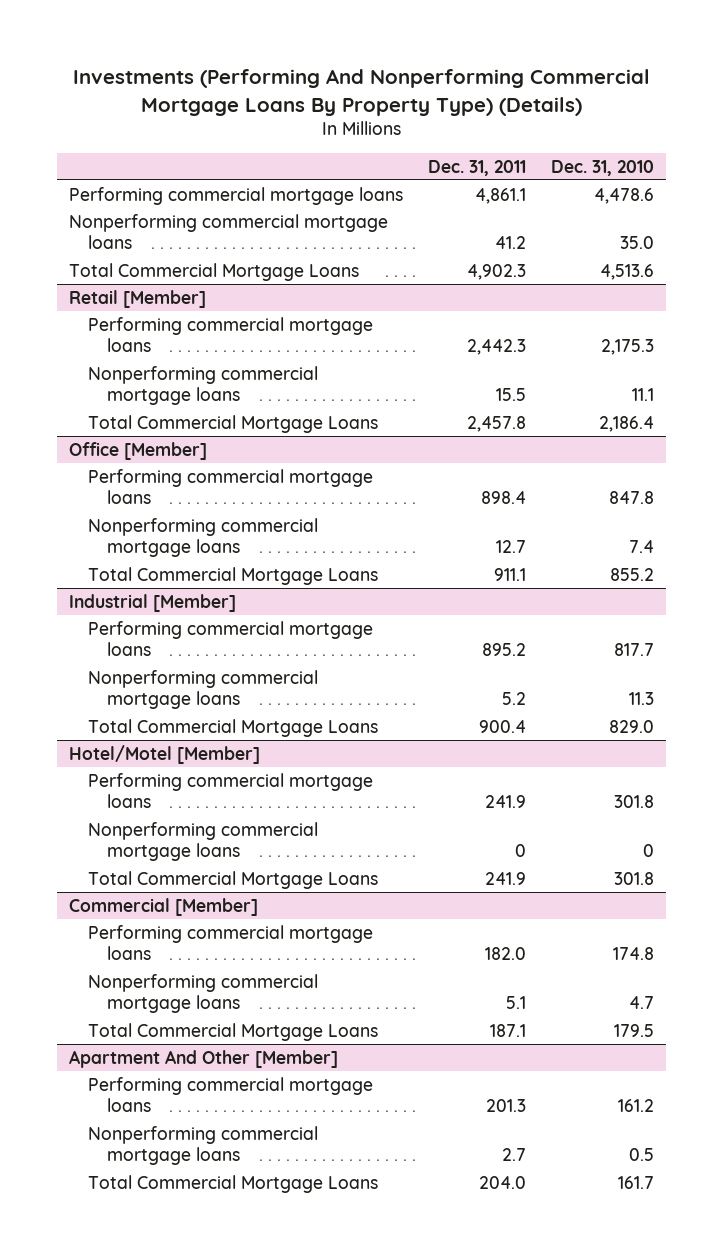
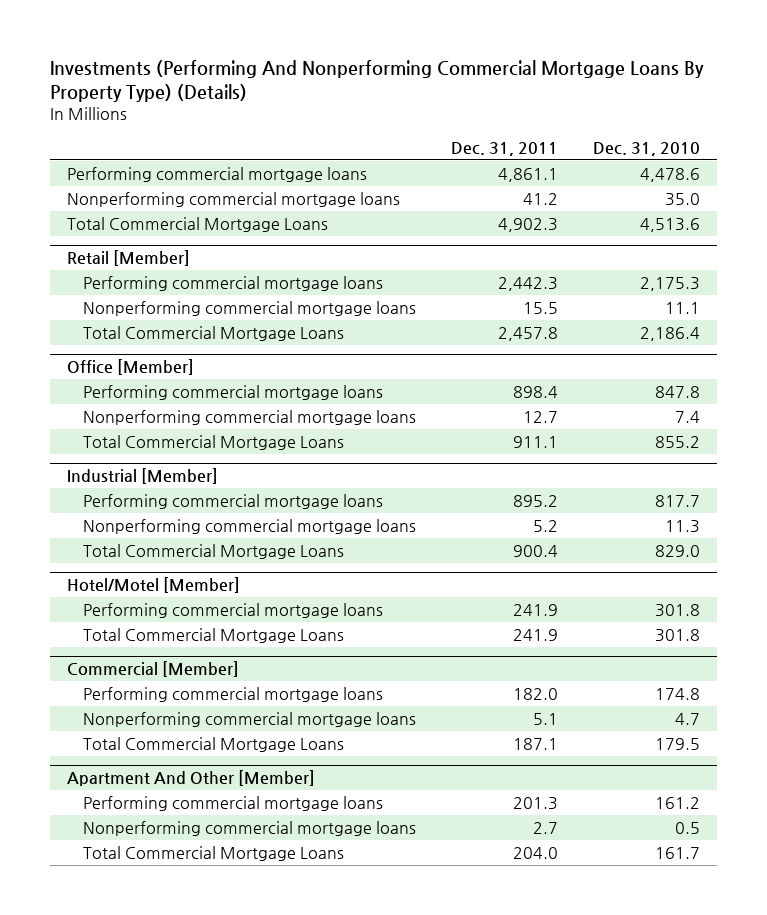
@ Hotel/Motel [Member]
- Nonperforming commercial mortgage loans | 0 | 0

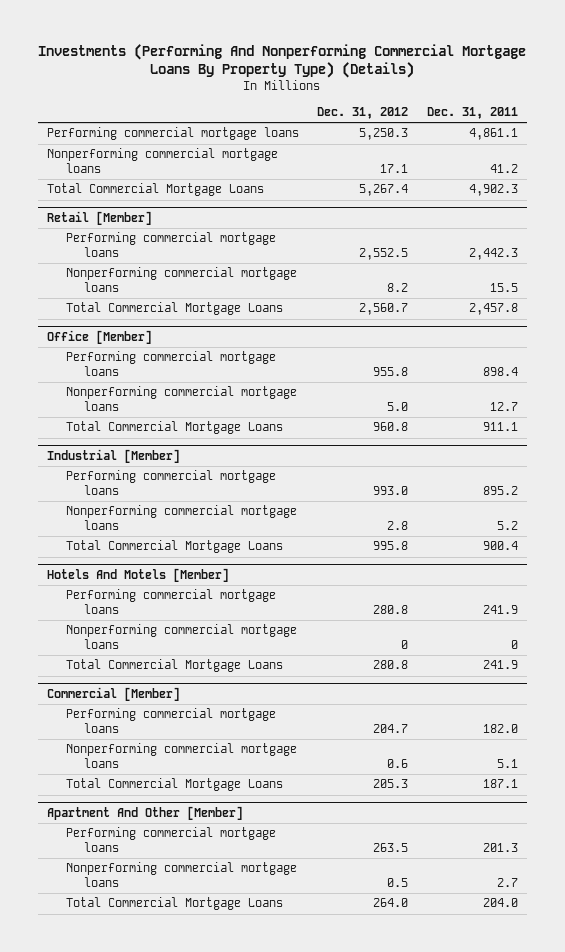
- | Dec. 31, 2011 | Dec. 31, 2010
+ | Dec. 31, 2012 | Dec. 31, 2011
- Hotel/Motel [Member]
+ Hotels And Motels [Member]
+ Nonperforming commercial mortgage loans | 0 | 0

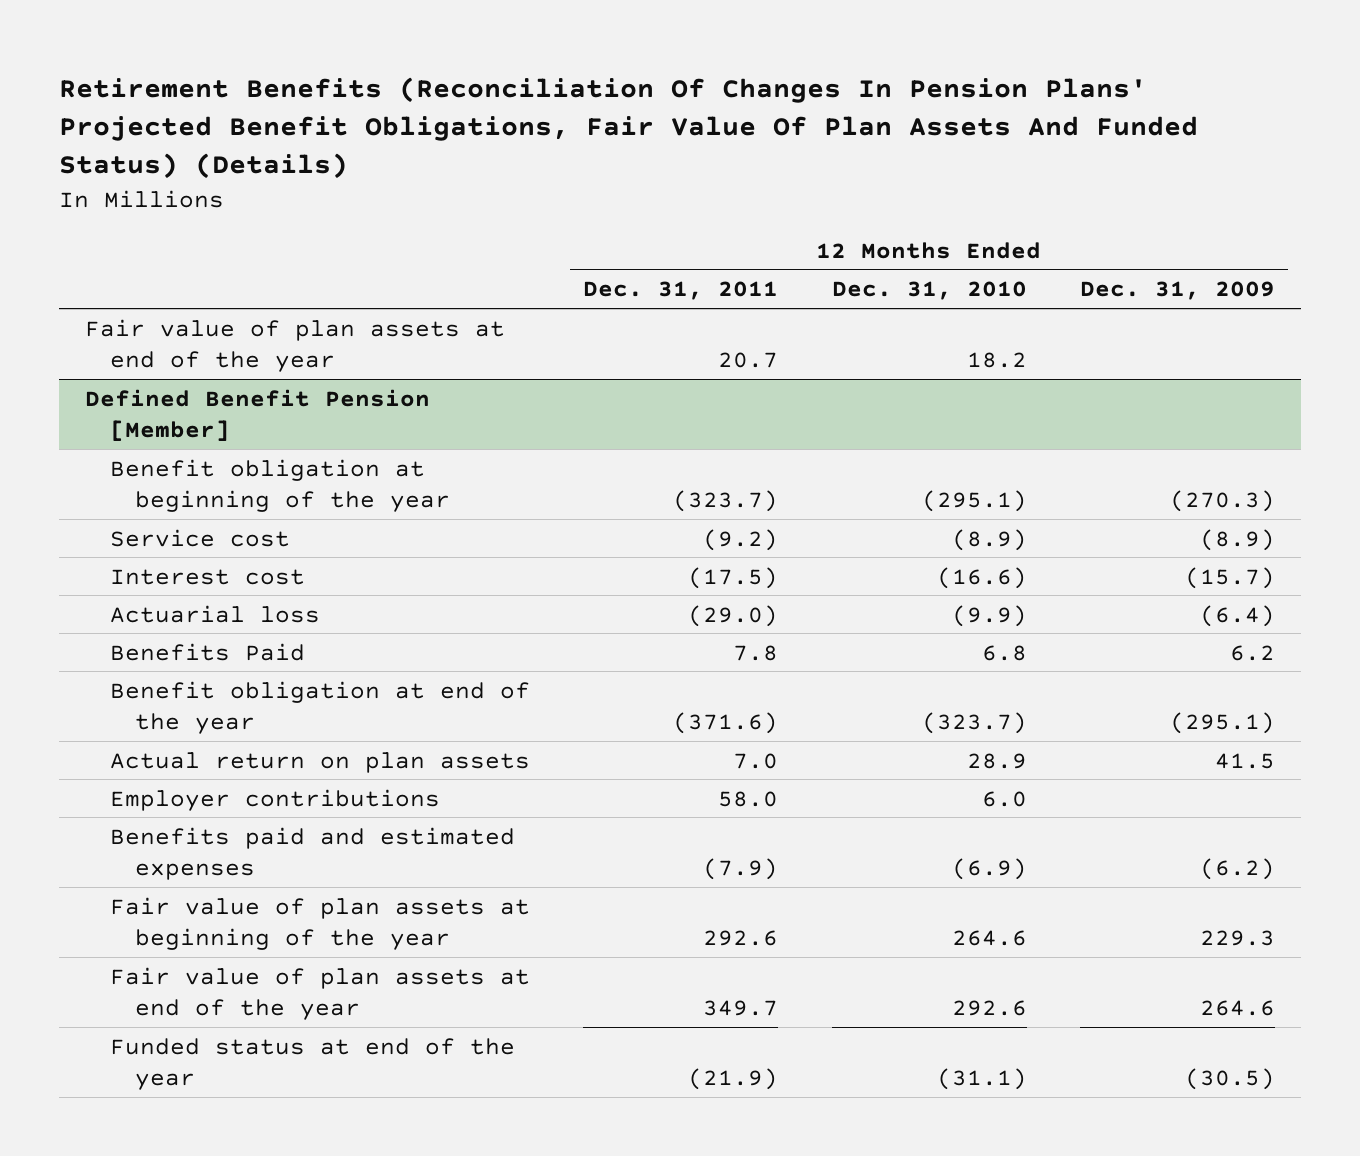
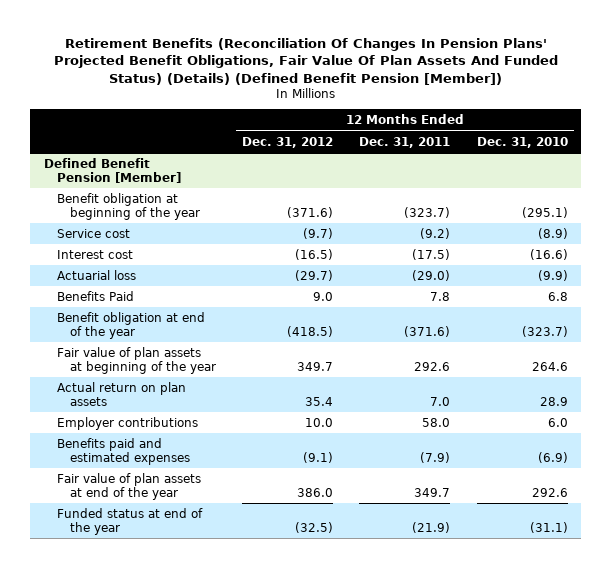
- Retirement Benefits (Reconciliation Of Changes In Pension Plans' Projected Benefit Obligations, Fair Value Of Plan Assets And Funded Status) (Details)
+ Retirement Benefits (Reconciliation Of Changes In Pension Plans' Projected Benefit Obligations, Fair Value Of Plan Assets And Funded Status) (Details) (Defined Benefit Pension [Member])
- | 12 Months Ended Dec. 31, 2011 | 12 Months Ended Dec. 31, 2010 | 12 Months Ended Dec. 31, 2009
+ | 12 Months Ended Dec. 31, 2012 | 12 Months Ended Dec. 31, 2011 | 12 Months Ended Dec. 31, 2010
- Fair value of plan assets at end of the year | 20.7 | 18.2 |
@ Defined Benefit Pension [Member]
moved up: Fair value of plan assets at beginning of the year | 349.7 | 292.6 | 264.6

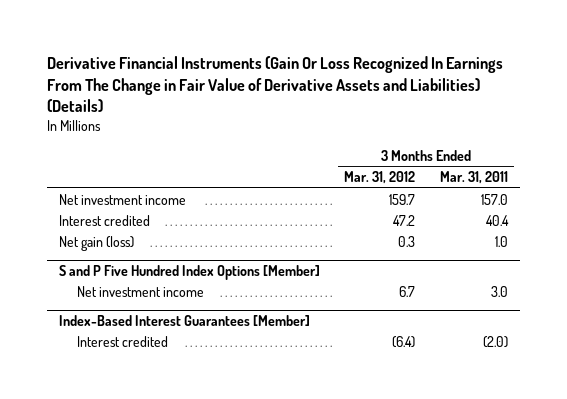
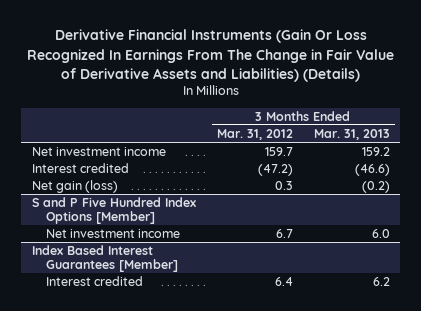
- | 3 Months Ended Mar. 31, 2012 | 3 Months Ended Mar. 31, 2011
+ | 3 Months Ended Mar. 31, 2012 | 3 Months Ended Mar. 31, 2013
- Interest credited | 47.2 | 40.4
+ Interest credited | (47.2) | (46.6)
- Index-Based Interest Guarantees [Member]
- Interest credited | (6.4) | (2.0)
+ Index Based Interest Guarantees [Member]
+ Interest credited | 6.4 | 6.2

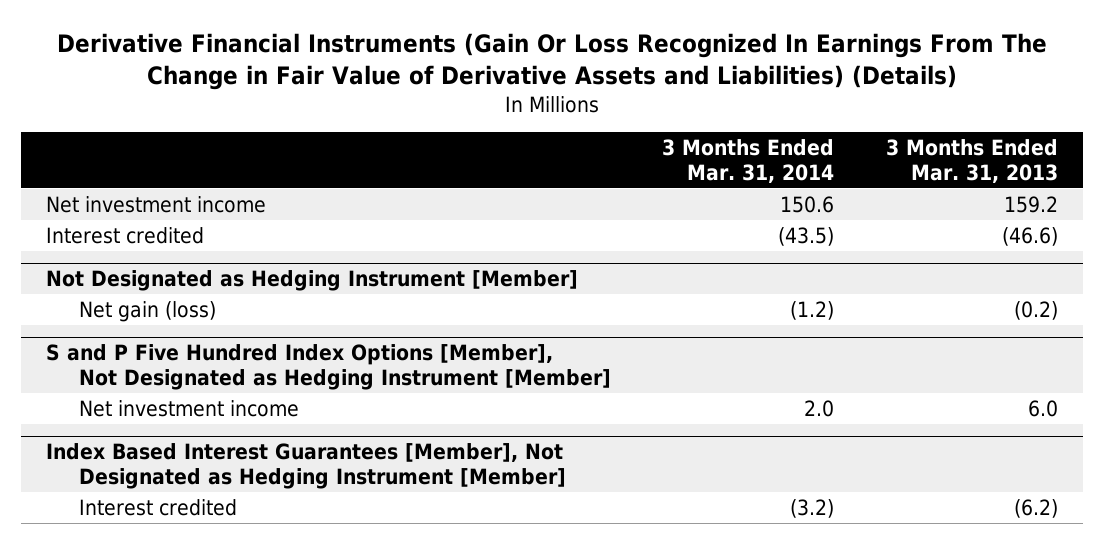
- | 3 Months Ended Mar. 31, 2012 | 3 Months Ended Mar. 31, 2013
+ | 3 Months Ended Mar. 31, 2014 | 3 Months Ended Mar. 31, 2013
+ Not Designated as Hedging Instrument [Member]
- S and P Five Hundred Index Options [Member]
+ S and P Five Hundred Index Options [Member], Not Designated as Hedging Instrument [Member]
- Index Based Interest Guarantees [Member]
- Interest credited | 6.4 | 6.2
+ Index Based Interest Guarantees [Member], Not Designated as Hedging Instrument [Member]
+ Interest credited | (3.2) | (6.2)

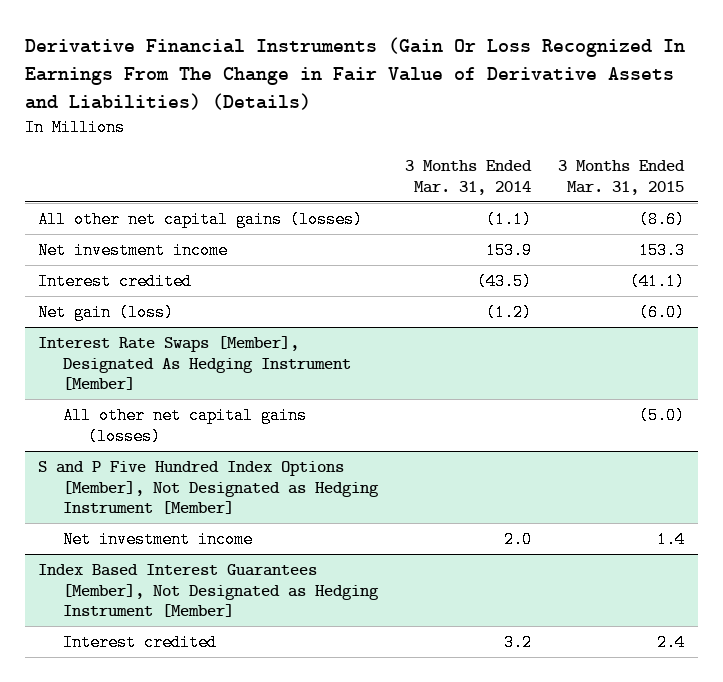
- | 3 Months Ended Mar. 31, 2014 | 3 Months Ended Mar. 31, 2013
+ | 3 Months Ended Mar. 31, 2014 | 3 Months Ended Mar. 31, 2015
- Net investment income | 150.6 | 159.2
+ All other net capital gains (losses) | (1.1) | (8.6)
+ Net investment income | 153.9 | 153.3
- Not Designated as Hedging Instrument [Member]
+ Interest Rate Swaps [Member], Designated As Hedging Instrument [Member]
+ All other net capital gains (losses) | | (5.0)
@ Index Based Interest Guarantees [Member], Not Designated as Hedging Instrument [Member]
- Interest credited | (3.2) | (6.2)
+ Interest credited | 3.2 | 2.4

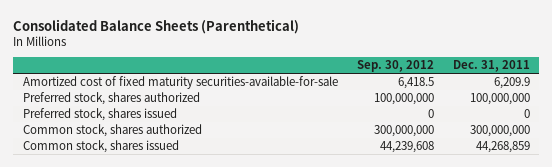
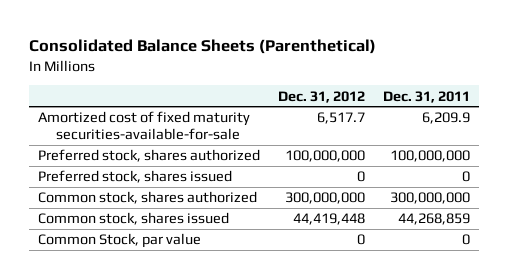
- | Sep. 30, 2012 | Dec. 31, 2011
+ | Dec. 31, 2012 | Dec. 31, 2011
+ Common Stock, par value | 0 | 0

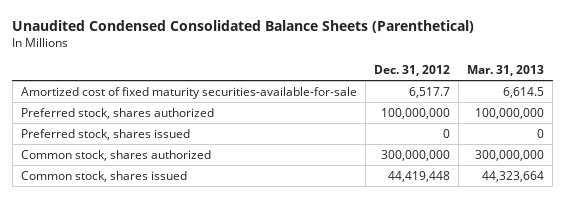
- Consolidated Balance Sheets (Parenthetical)
+ Unaudited Condensed Consolidated Balance Sheets (Parenthetical)
- | Dec. 31, 2012 | Dec. 31, 2011
+ | Dec. 31, 2012 | Mar. 31, 2013
- Common Stock, par value | 0 | 0

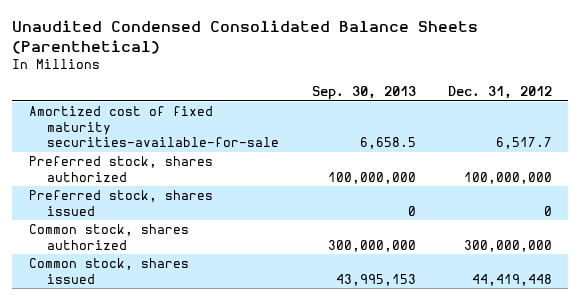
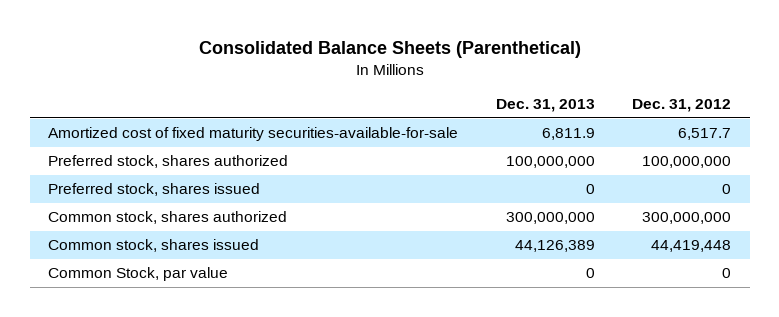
- Unaudited Condensed Consolidated Balance Sheets (Parenthetical)
+ Consolidated Balance Sheets (Parenthetical)
- | Sep. 30, 2013 | Dec. 31, 2012
+ | Dec. 31, 2013 | Dec. 31, 2012
+ Common Stock, par value | 0 | 0

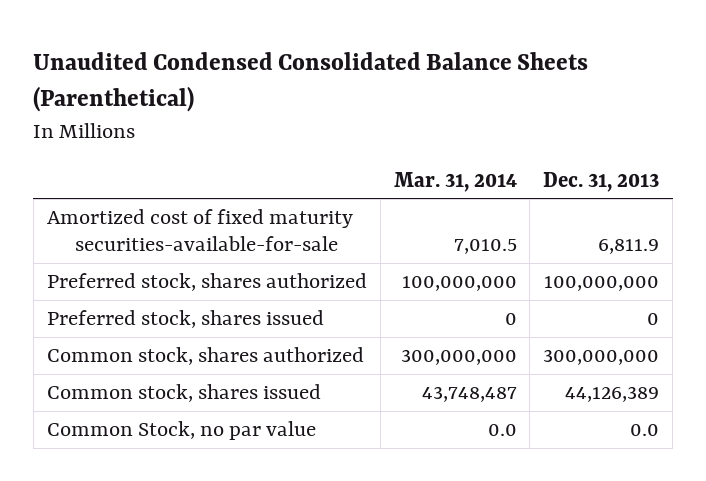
- Consolidated Balance Sheets (Parenthetical)
+ Unaudited Condensed Consolidated Balance Sheets (Parenthetical)
- | Dec. 31, 2013 | Dec. 31, 2012
+ | Mar. 31, 2014 | Dec. 31, 2013
- Common Stock, par value | 0 | 0
+ Common Stock, no par value | 0.0 | 0.0

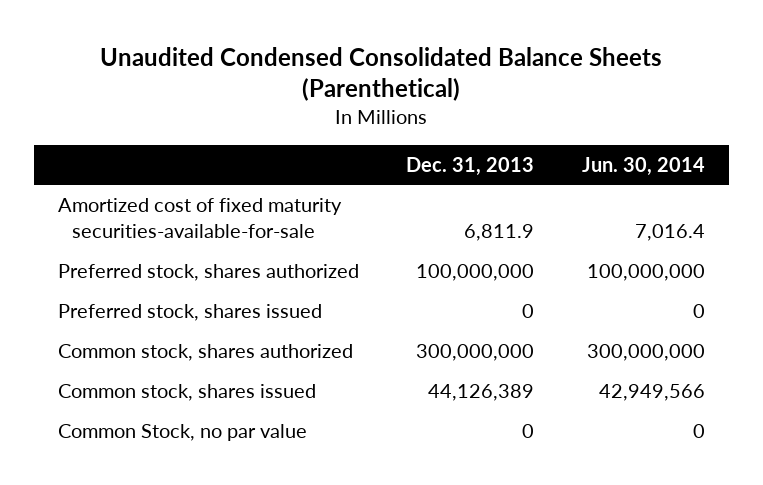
- | Mar. 31, 2014 | Dec. 31, 2013
+ | Dec. 31, 2013 | Jun. 30, 2014
- Common Stock, no par value | 0.0 | 0.0
+ Common Stock, no par value | 0 | 0

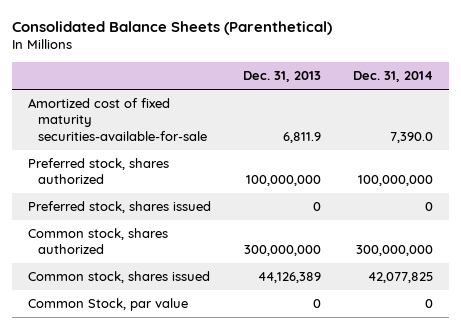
- Unaudited Condensed Consolidated Balance Sheets (Parenthetical)
+ Consolidated Balance Sheets (Parenthetical)
- | Dec. 31, 2013 | Jun. 30, 2014
+ | Dec. 31, 2013 | Dec. 31, 2014
- Common Stock, no par value | 0 | 0
+ Common Stock, par value | 0 | 0

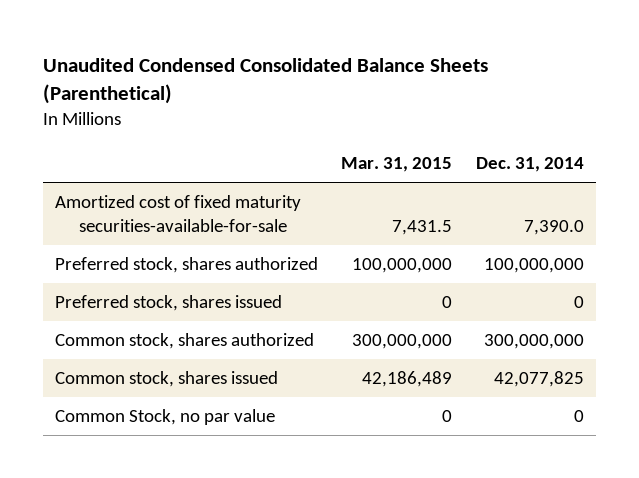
- Consolidated Balance Sheets (Parenthetical)
+ Unaudited Condensed Consolidated Balance Sheets (Parenthetical)
- | Dec. 31, 2013 | Dec. 31, 2014
+ | Mar. 31, 2015 | Dec. 31, 2014
- Common Stock, par value | 0 | 0
+ Common Stock, no par value | 0 | 0

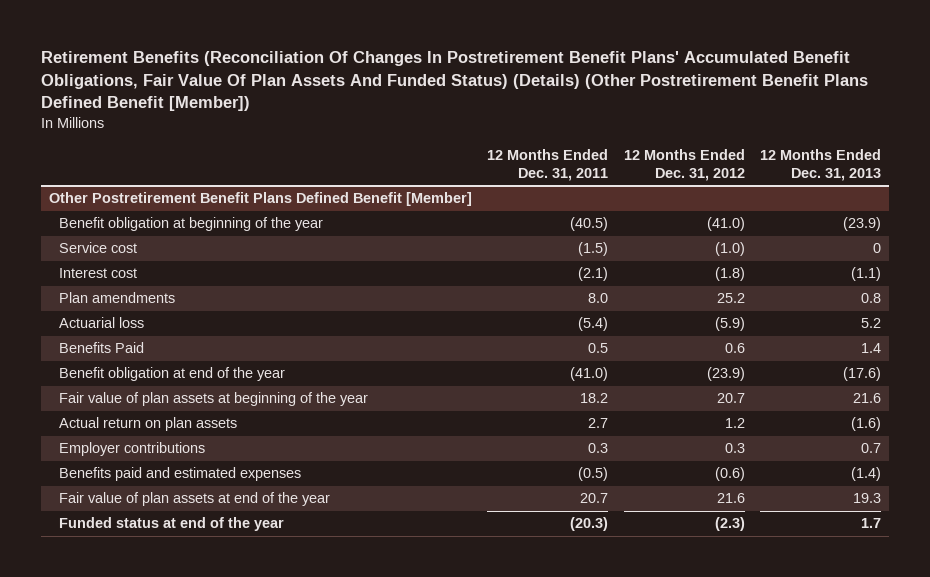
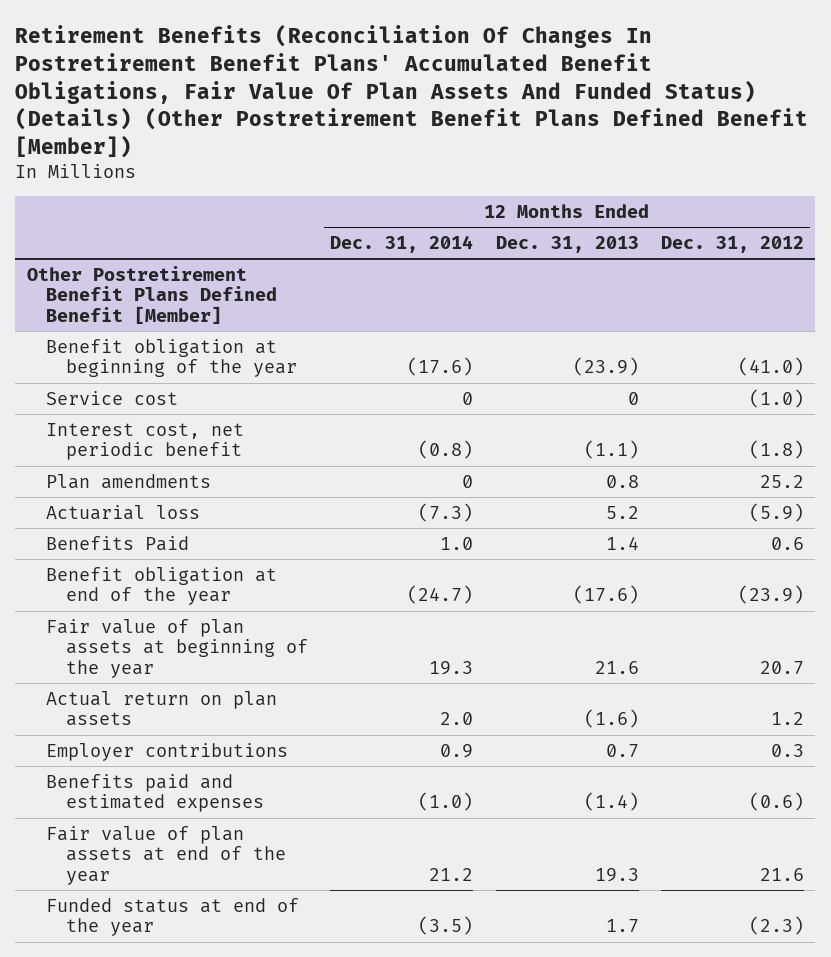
- | 12 Months Ended Dec. 31, 2011 | 12 Months Ended Dec. 31, 2012 | 12 Months Ended Dec. 31, 2013
+ | 12 Months Ended Dec. 31, 2014 | 12 Months Ended Dec. 31, 2013 | 12 Months Ended Dec. 31, 2012
@ Other Postretirement Benefit Plans Defined Benefit [Member]
- Interest cost | (2.1) | (1.8) | (1.1)
+ Interest cost, net periodic benefit | (0.8) | (1.1) | (1.8)

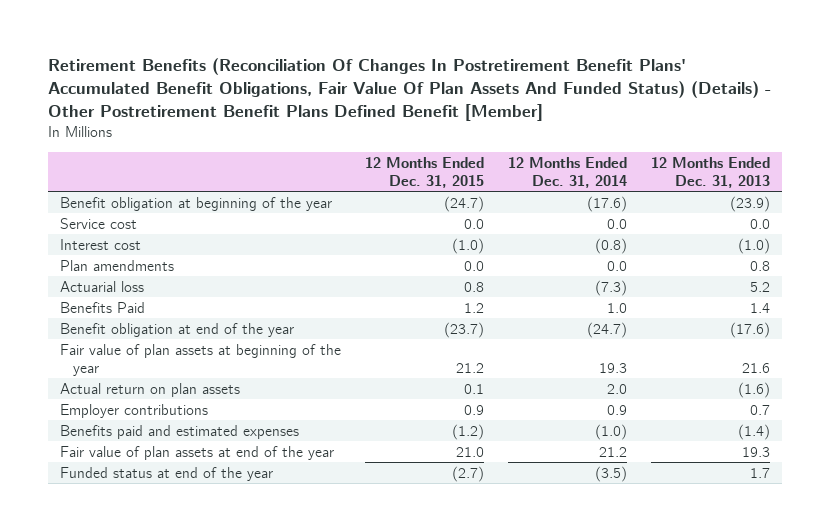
- Retirement Benefits (Reconciliation Of Changes In Postretirement Benefit Plans' Accumulated Benefit Obligations, Fair Value Of Plan Assets And Funded Status) (Details) (Other Postretirement Benefit Plans Defined Benefit [Member])
+ Retirement Benefits (Reconciliation Of Changes In Postretirement Benefit Plans' Accumulated Benefit Obligations, Fair Value Of Plan Assets And Funded Status) (Details) - Other Postretirement Benefit Plans Defined Benefit [Member]
- | 12 Months Ended Dec. 31, 2014 | 12 Months Ended Dec. 31, 2013 | 12 Months Ended Dec. 31, 2012
+ | 12 Months Ended Dec. 31, 2015 | 12 Months Ended Dec. 31, 2014 | 12 Months Ended Dec. 31, 2013
- Other Postretirement Benefit Plans Defined Benefit [Member]
- Service cost | 0 | 0 | (1.0)
- Interest cost, net periodic benefit | (0.8) | (1.1) | (1.8)
- Plan amendments | 0 | 0.8 | 25.2
+ Service cost | 0.0 | 0.0 | 0.0
+ Interest cost | (1.0) | (0.8) | (1.0)
+ Plan amendments | 0.0 | 0.0 | 0.8

